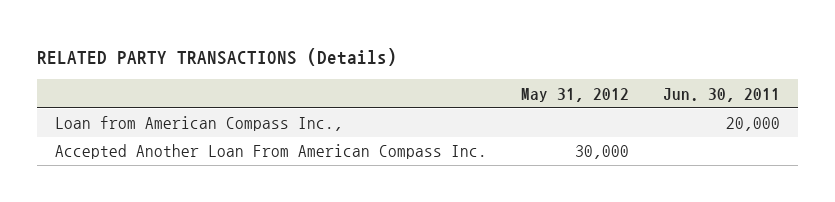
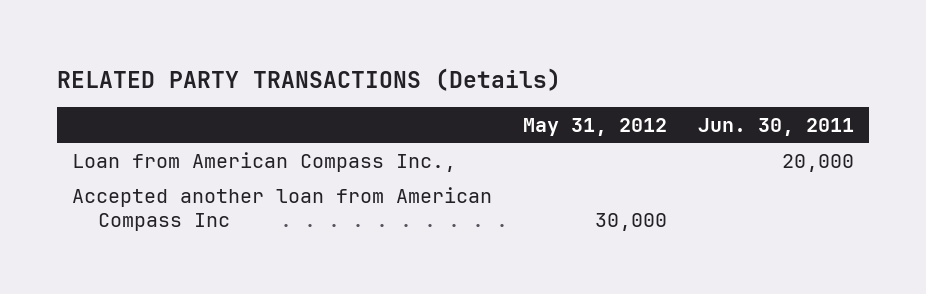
- Accepted Another Loan From American Compass Inc. | 30,000 |
+ Accepted another loan from American Compass Inc | 30,000 |

